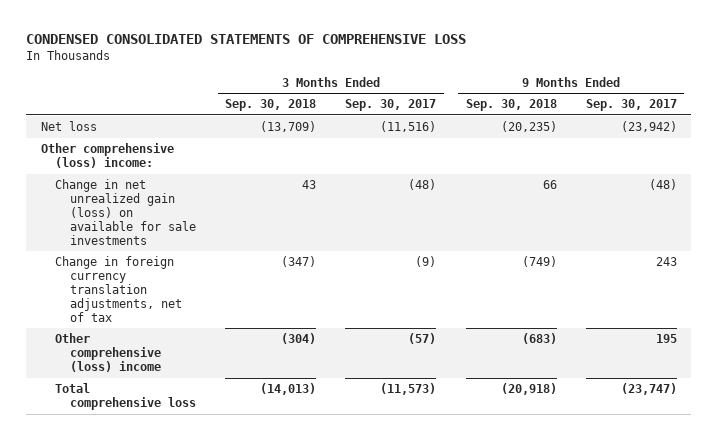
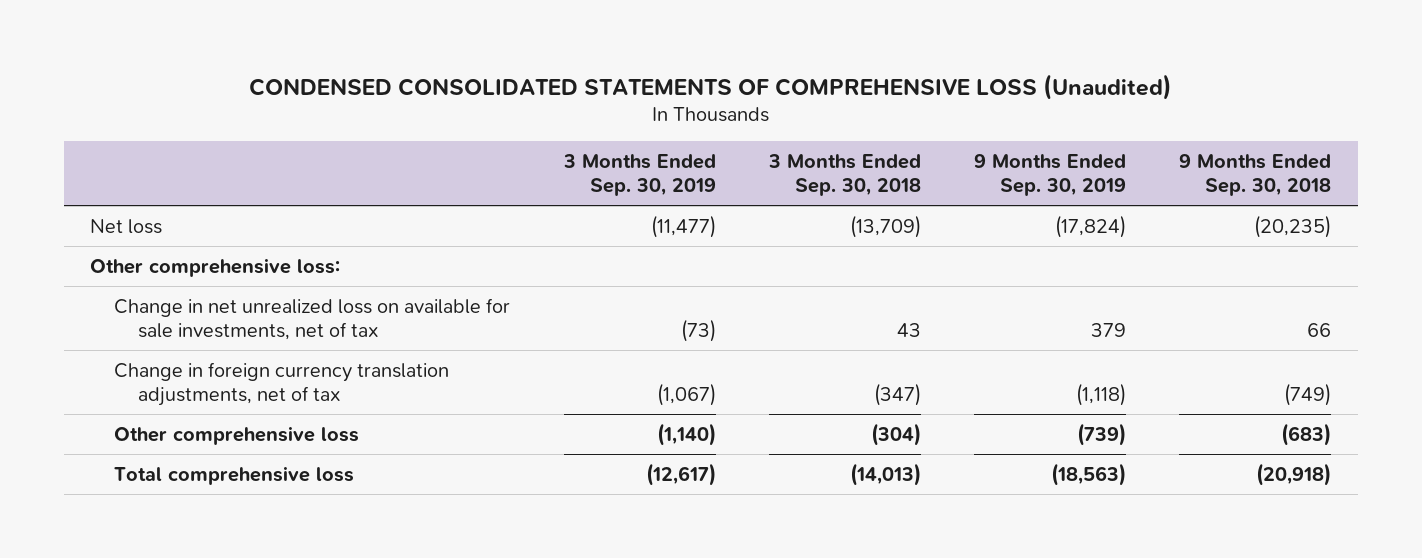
- CONDENSED CONSOLIDATED STATEMENTS OF COMPREHENSIVE LOSS
+ CONDENSED CONSOLIDATED STATEMENTS OF COMPREHENSIVE LOSS (Unaudited)
- | 3 Months Ended Sep. 30, 2018 | 3 Months Ended Sep. 30, 2017 | 9 Months Ended Sep. 30, 2018 | 9 Months Ended Sep. 30, 2017
+ | 3 Months Ended Sep. 30, 2019 | 3 Months Ended Sep. 30, 2018 | 9 Months Ended Sep. 30, 2019 | 9 Months Ended Sep. 30, 2018
- Other comprehensive (loss) income:
- Change in net unrealized gain (loss) on available for sale investments | 43 | (48) | 66 | (48)
+ Other comprehensive loss:
+ Change in net unrealized loss on available for sale investments, net of tax | (73) | 43 | 379 | 66
- Other comprehensive (loss) income | (304) | (57) | (683) | 195
+ Other comprehensive loss | (1,140) | (304) | (739) | (683)

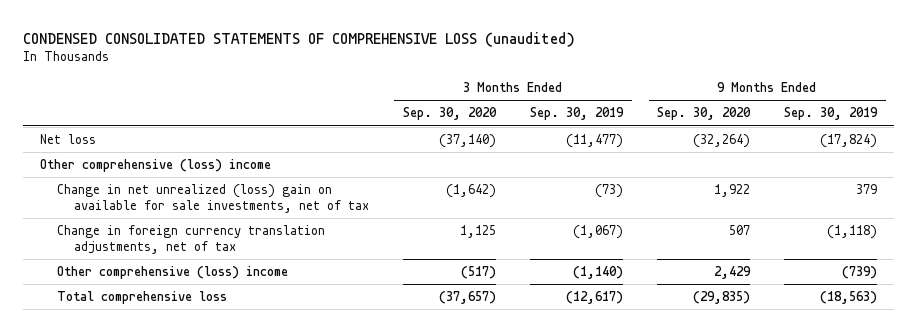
- CONDENSED CONSOLIDATED STATEMENTS OF COMPREHENSIVE LOSS (Unaudited)
+ CONDENSED CONSOLIDATED STATEMENTS OF COMPREHENSIVE LOSS (unaudited)
- | 3 Months Ended Sep. 30, 2019 | 3 Months Ended Sep. 30, 2018 | 9 Months Ended Sep. 30, 2019 | 9 Months Ended Sep. 30, 2018
+ | 3 Months Ended Sep. 30, 2020 | 3 Months Ended Sep. 30, 2019 | 9 Months Ended Sep. 30, 2020 | 9 Months Ended Sep. 30, 2019
- Other comprehensive loss:
- Change in net unrealized loss on available for sale investments, net of tax | (73) | 43 | 379 | 66
+ Other comprehensive (loss) income
+ Change in net unrealized (loss) gain on available for sale investments, net of tax | (1,642) | (73) | 1,922 | 379
- Other comprehensive loss | (1,140) | (304) | (739) | (683)
+ Other comprehensive (loss) income | (517) | (1,140) | 2,429 | (739)

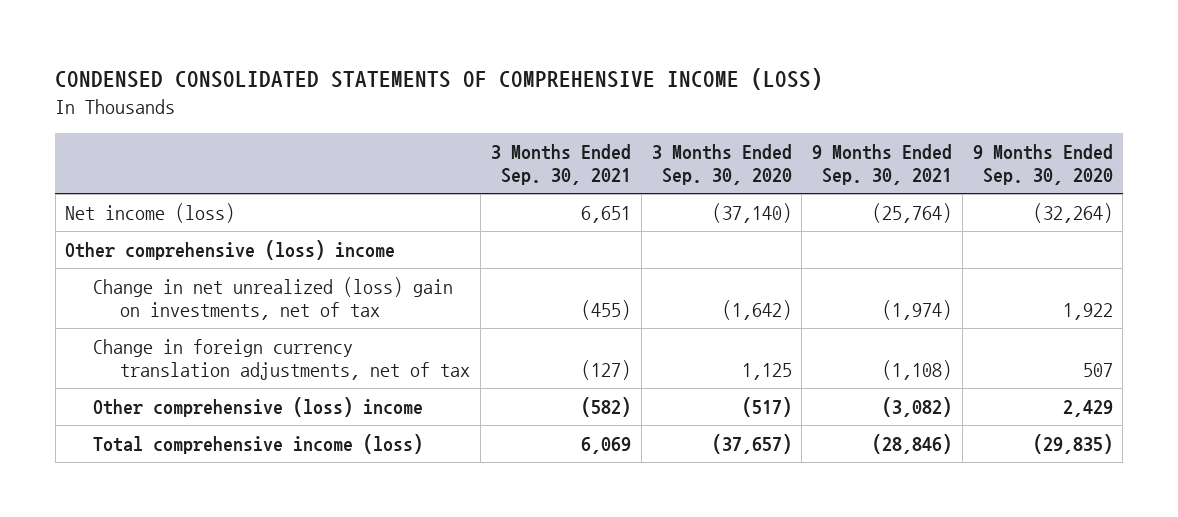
- CONDENSED CONSOLIDATED STATEMENTS OF COMPREHENSIVE LOSS (unaudited)
+ CONDENSED CONSOLIDATED STATEMENTS OF COMPREHENSIVE INCOME (LOSS)
- | 3 Months Ended Sep. 30, 2020 | 3 Months Ended Sep. 30, 2019 | 9 Months Ended Sep. 30, 2020 | 9 Months Ended Sep. 30, 2019
+ | 3 Months Ended Sep. 30, 2021 | 3 Months Ended Sep. 30, 2020 | 9 Months Ended Sep. 30, 2021 | 9 Months Ended Sep. 30, 2020
- Net loss | (37,140) | (11,477) | (32,264) | (17,824)
+ Net income (loss) | 6,651 | (37,140) | (25,764) | (32,264)
- Change in net unrealized (loss) gain on available for sale investments, net of tax | (1,642) | (73) | 1,922 | 379
+ Change in net unrealized (loss) gain on investments, net of tax | (455) | (1,642) | (1,974) | 1,922
- Total comprehensive loss | (37,657) | (12,617) | (29,835) | (18,563)
+ Total comprehensive income (loss) | 6,069 | (37,657) | (28,846) | (29,835)

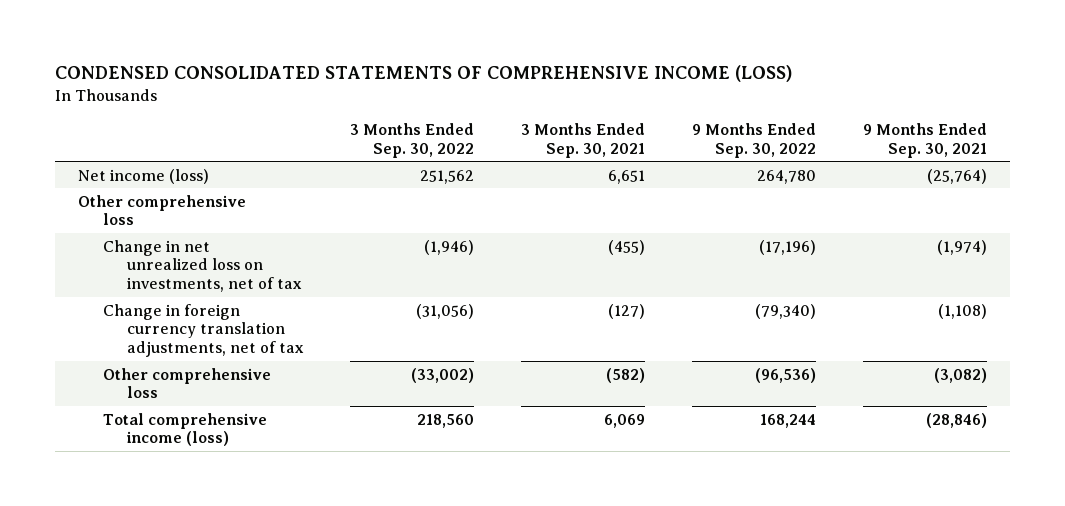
- | 3 Months Ended Sep. 30, 2021 | 3 Months Ended Sep. 30, 2020 | 9 Months Ended Sep. 30, 2021 | 9 Months Ended Sep. 30, 2020
+ | 3 Months Ended Sep. 30, 2022 | 3 Months Ended Sep. 30, 2021 | 9 Months Ended Sep. 30, 2022 | 9 Months Ended Sep. 30, 2021
- Other comprehensive (loss) income
- Change in net unrealized (loss) gain on investments, net of tax | (455) | (1,642) | (1,974) | 1,922
+ Other comprehensive loss
+ Change in net unrealized loss on investments, net of tax | (1,946) | (455) | (17,196) | (1,974)
- Other comprehensive (loss) income | (582) | (517) | (3,082) | 2,429
+ Other comprehensive loss | (33,002) | (582) | (96,536) | (3,082)

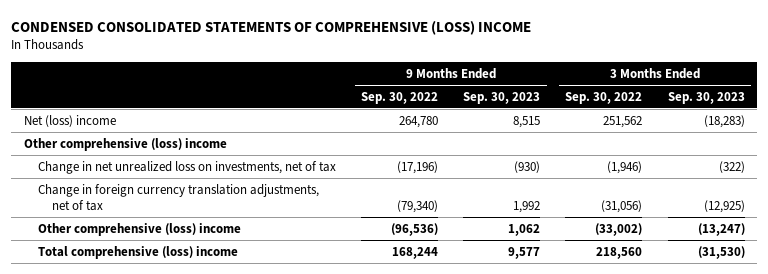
- CONDENSED CONSOLIDATED STATEMENTS OF COMPREHENSIVE INCOME (LOSS)
+ CONDENSED CONSOLIDATED STATEMENTS OF COMPREHENSIVE (LOSS) INCOME
- | 3 Months Ended Sep. 30, 2022 | 3 Months Ended Sep. 30, 2021 | 9 Months Ended Sep. 30, 2022 | 9 Months Ended Sep. 30, 2021
+ | 9 Months Ended Sep. 30, 2022 | 9 Months Ended Sep. 30, 2023 | 3 Months Ended Sep. 30, 2022 | 3 Months Ended Sep. 30, 2023
- Net income (loss) | 251,562 | 6,651 | 264,780 | (25,764)
- Other comprehensive loss
+ Net (loss) income | 264,780 | 8,515 | 251,562 | (18,283)
+ Other comprehensive (loss) income
- Other comprehensive loss | (33,002) | (582) | (96,536) | (3,082)
- Total comprehensive income (loss) | 218,560 | 6,069 | 168,244 | (28,846)
+ Other comprehensive (loss) income | (96,536) | 1,062 | (33,002) | (13,247)
+ Total comprehensive (loss) income | 168,244 | 9,577 | 218,560 | (31,530)

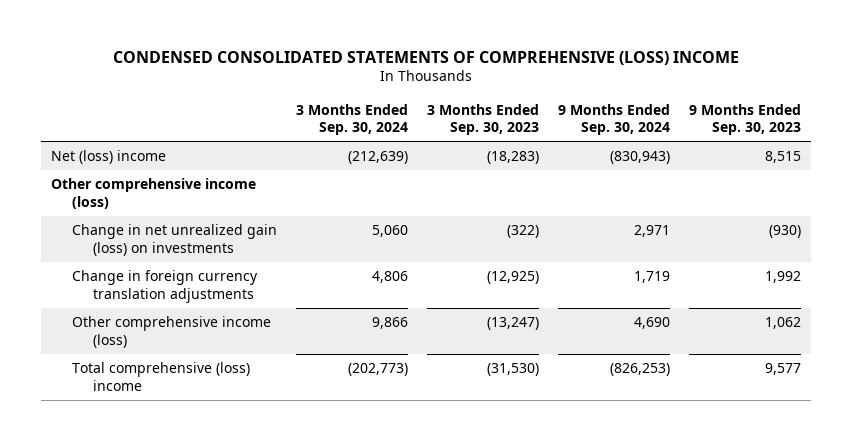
- | 9 Months Ended Sep. 30, 2022 | 9 Months Ended Sep. 30, 2023 | 3 Months Ended Sep. 30, 2022 | 3 Months Ended Sep. 30, 2023
+ | 3 Months Ended Sep. 30, 2024 | 3 Months Ended Sep. 30, 2023 | 9 Months Ended Sep. 30, 2024 | 9 Months Ended Sep. 30, 2023
- Other comprehensive (loss) income
- Change in net unrealized loss on investments, net of tax | (17,196) | (930) | (1,946) | (322)
- Change in foreign currency translation adjustments, net of tax | (79,340) | 1,992 | (31,056) | (12,925)
- Other comprehensive (loss) income | (96,536) | 1,062 | (33,002) | (13,247)
+ Other comprehensive income (loss)
+ Change in net unrealized gain (loss) on investments | 5,060 | (322) | 2,971 | (930)
+ Change in foreign currency translation adjustments | 4,806 | (12,925) | 1,719 | 1,992
+ Other comprehensive income (loss) | 9,866 | (13,247) | 4,690 | 1,062

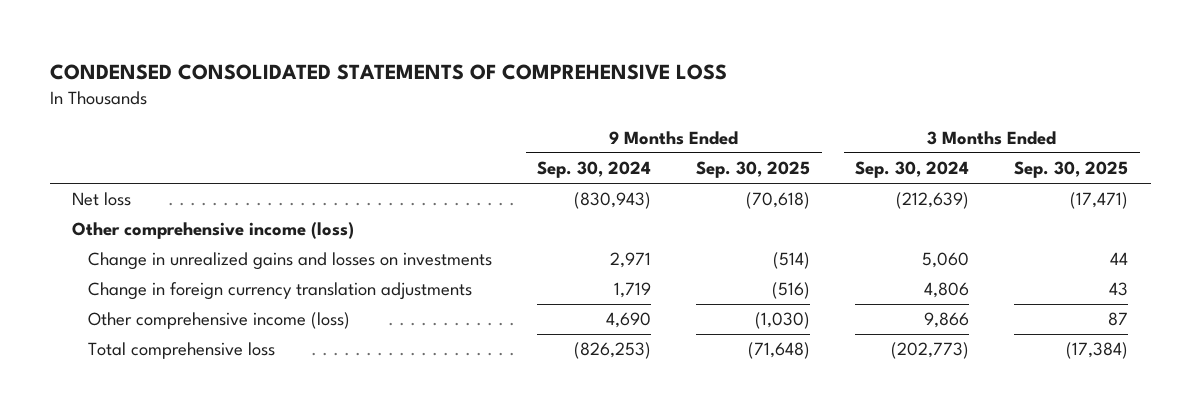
- CONDENSED CONSOLIDATED STATEMENTS OF COMPREHENSIVE (LOSS) INCOME
+ CONDENSED CONSOLIDATED STATEMENTS OF COMPREHENSIVE LOSS
- | 3 Months Ended Sep. 30, 2024 | 3 Months Ended Sep. 30, 2023 | 9 Months Ended Sep. 30, 2024 | 9 Months Ended Sep. 30, 2023
+ | 9 Months Ended Sep. 30, 2024 | 9 Months Ended Sep. 30, 2025 | 3 Months Ended Sep. 30, 2024 | 3 Months Ended Sep. 30, 2025
- Net (loss) income | (212,639) | (18,283) | (830,943) | 8,515
+ Net loss | (830,943) | (70,618) | (212,639) | (17,471)
- Change in net unrealized gain (loss) on investments | 5,060 | (322) | 2,971 | (930)
+ Change in unrealized gains and losses on investments | 2,971 | (514) | 5,060 | 44
- Total comprehensive (loss) income | (202,773) | (31,530) | (826,253) | 9,577
+ Total comprehensive loss | (826,253) | (71,648) | (202,773) | (17,384)

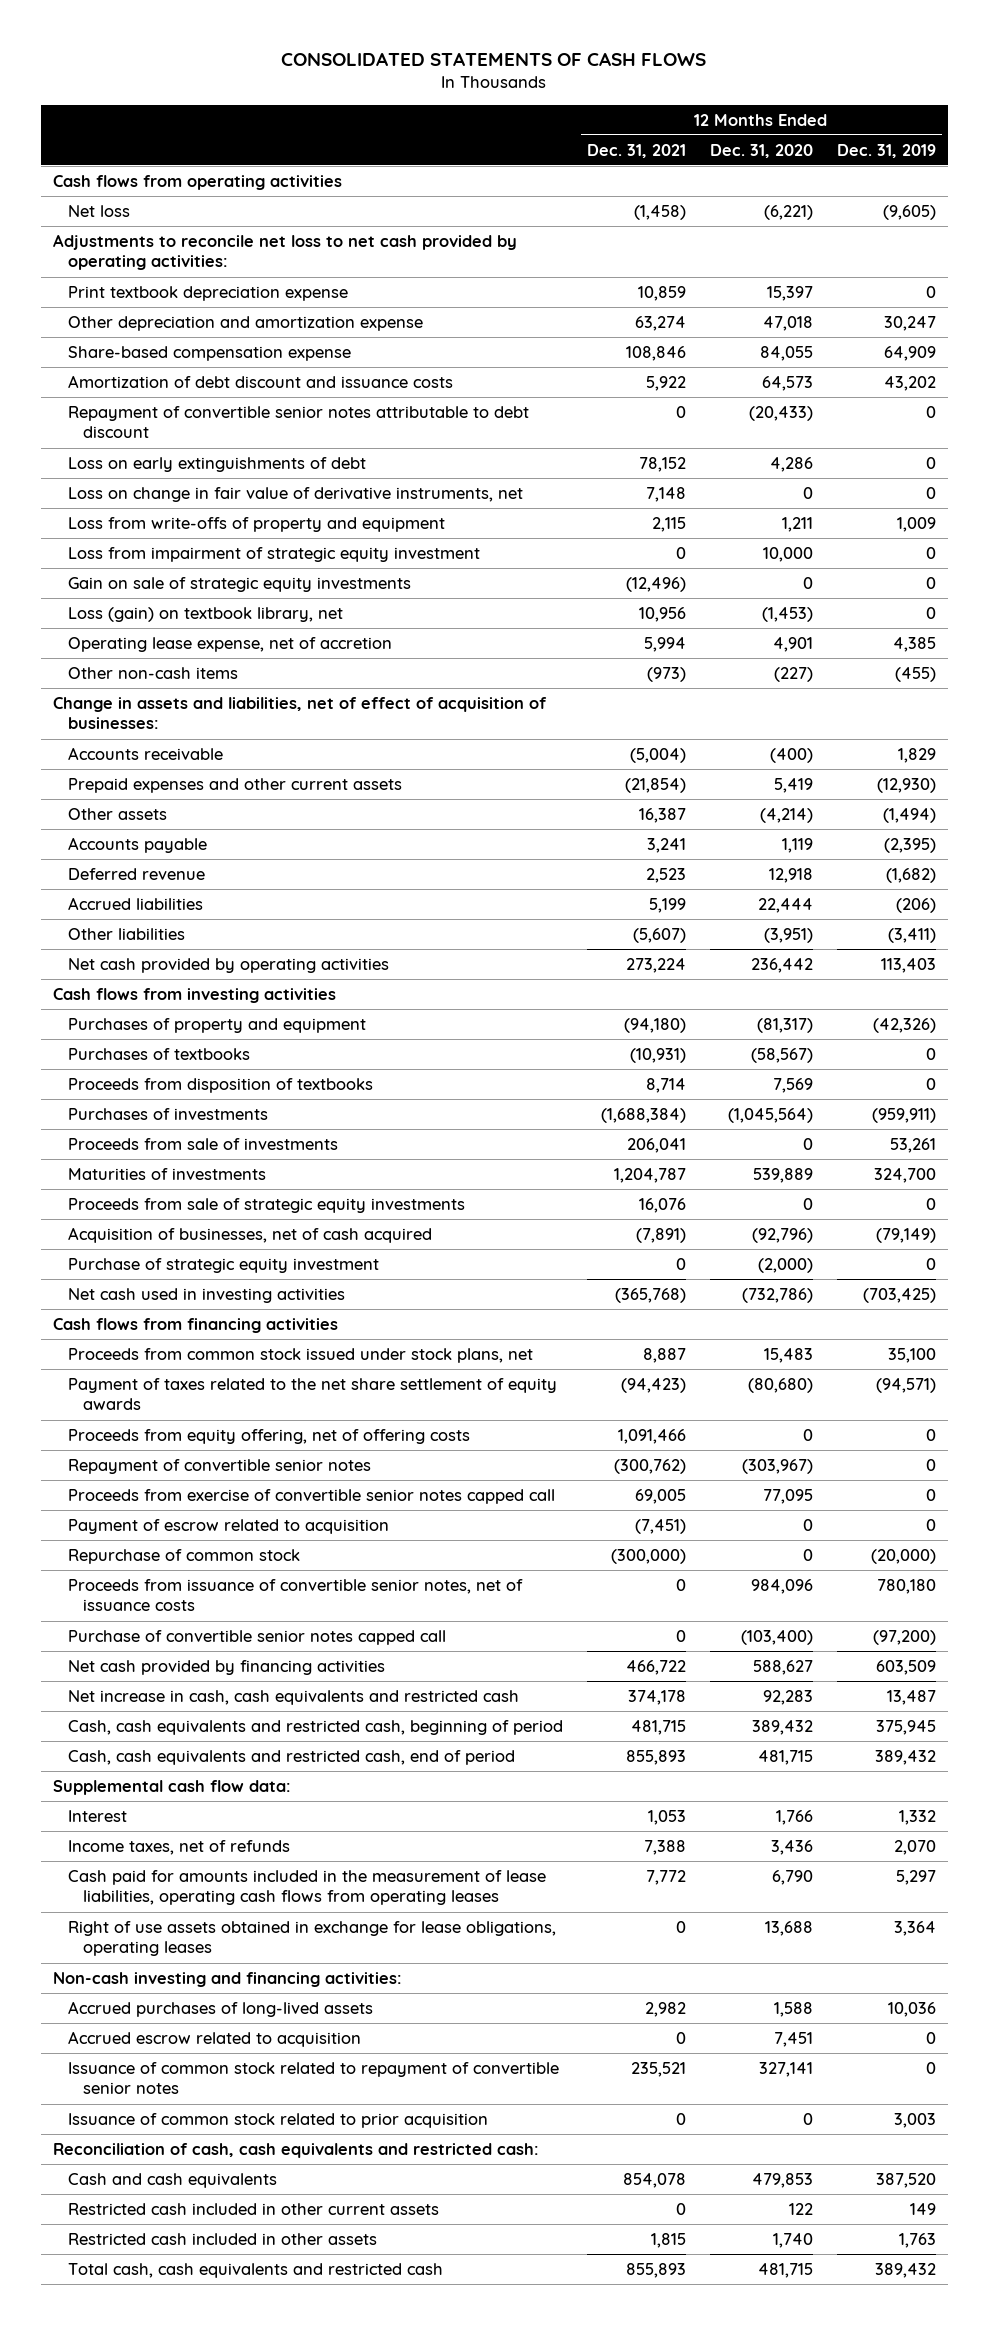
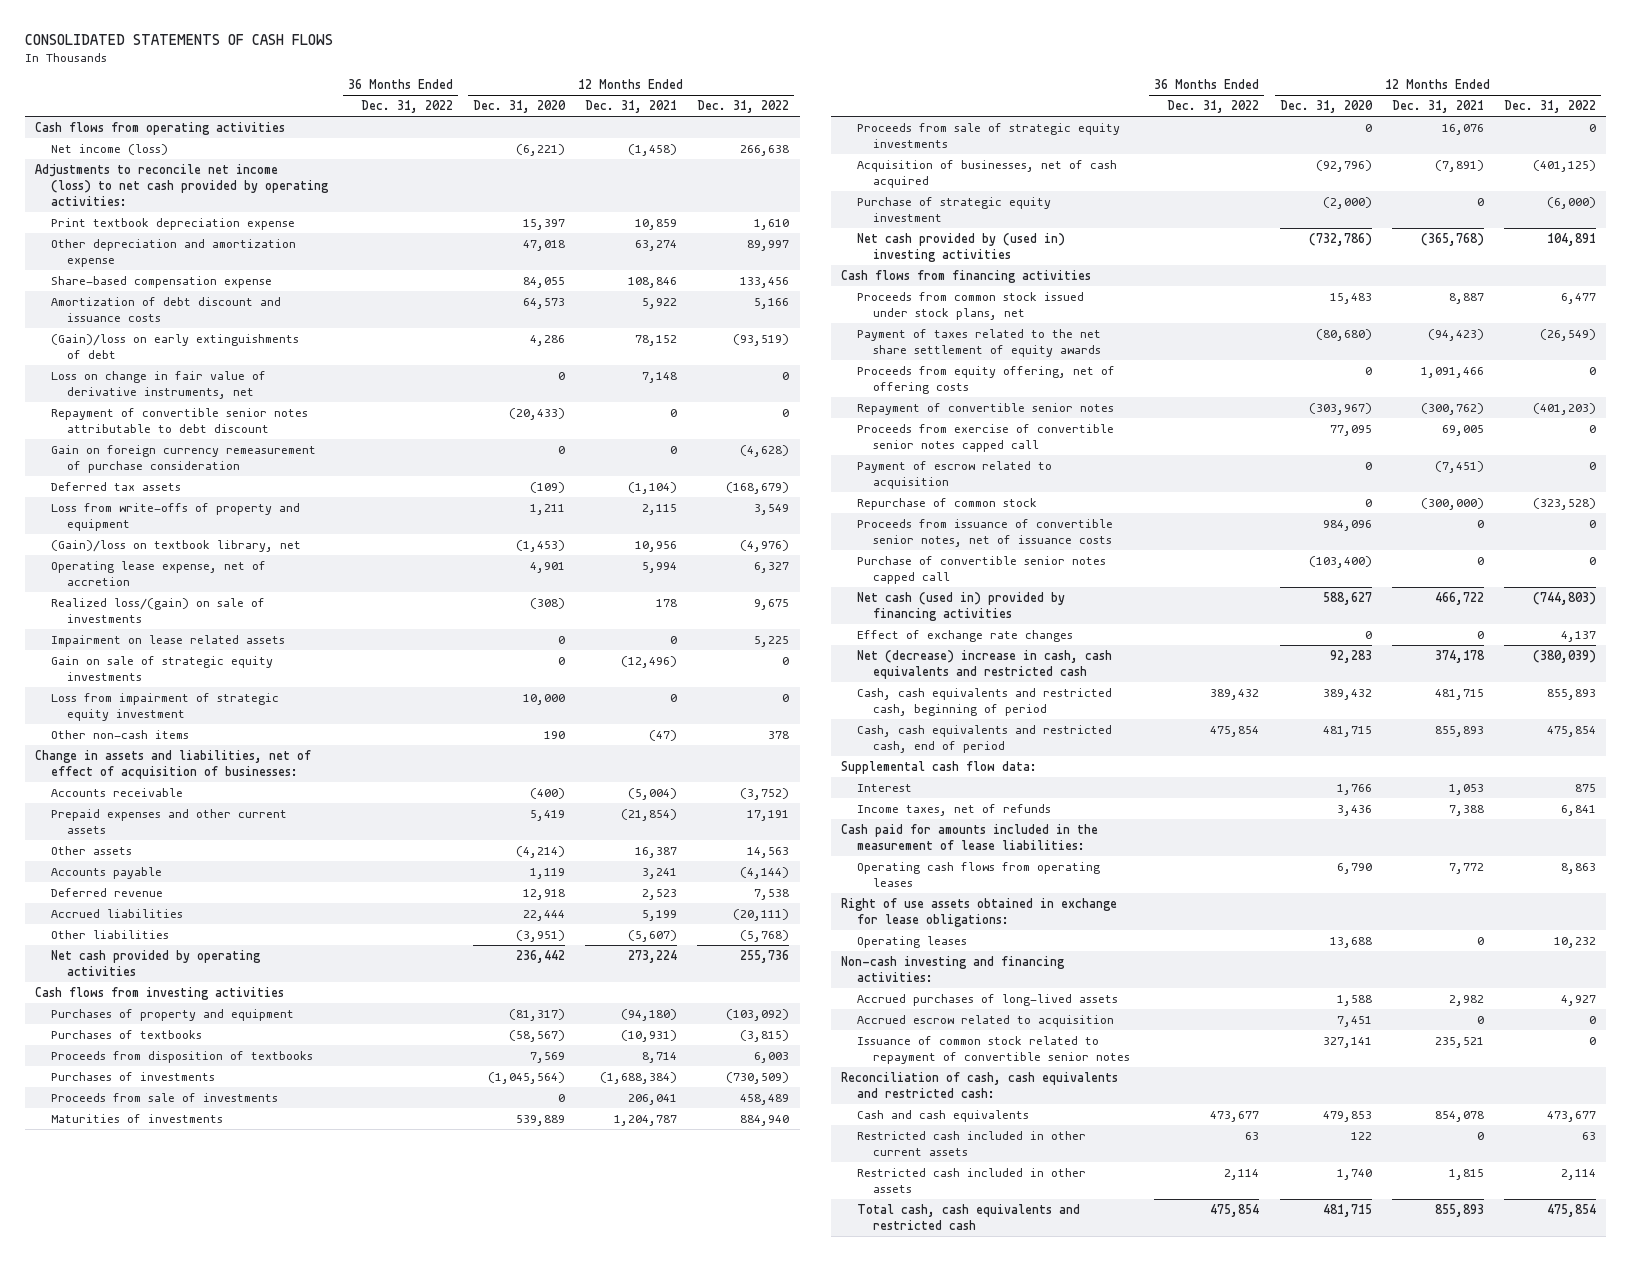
- | 12 Months Ended Dec. 31, 2021 | 12 Months Ended Dec. 31, 2020 | 12 Months Ended Dec. 31, 2019
+ | 36 Months Ended Dec. 31, 2022 | 12 Months Ended Dec. 31, 2020 | 12 Months Ended Dec. 31, 2021 | 12 Months Ended Dec. 31, 2022
- Net loss | (1,458) | (6,221) | (9,605)
- Adjustments to reconcile net loss to net cash provided by operating activities:
+ Net income (loss) | | (6,221) | (1,458) | 266,638
+ Adjustments to reconcile net income (loss) to net cash provided by operating activities:
- Loss on early extinguishments of debt | 78,152 | 4,286 | 0
+ (Gain)/loss on early extinguishments of debt | | 4,286 | 78,152 | (93,519)
moved down: Repayment of convertible senior notes attributable to debt discount | | (20,433) | 0 | 0
+ Gain on foreign currency remeasurement of purchase consideration | | 0 | 0 | (4,628)
+ Deferred tax assets | | (109) | (1,104) | (168,679)
- Loss (gain) on textbook library, net | 10,956 | (1,453) | 0
+ (Gain)/loss on textbook library, net | | (1,453) | 10,956 | (4,976)
- Other non-cash items | (973) | (227) | (455)
+ Realized loss/(gain) on sale of investments | | (308) | 178 | 9,675
+ Impairment on lease related assets | | 0 | 0 | 5,225
moved down: Gain on sale of strategic equity investments | | 0 | (12,496) | 0
moved down: Loss from impairment of strategic equity investment | | 10,000 | 0 | 0
+ Other non-cash items | | 190 | (47) | 378
- Net cash used in investing activities | (365,768) | (732,786) | (703,425)
+ Net cash provided by (used in) investing activities | | (732,786) | (365,768) | 104,891
- Net cash provided by financing activities | 466,722 | 588,627 | 603,509
- Net increase in cash, cash equivalents and restricted cash | 374,178 | 92,283 | 13,487
+ Net cash (used in) provided by financing activities | | 588,627 | 466,722 | (744,803)
+ Effect of exchange rate changes | | 0 | 0 | 4,137
+ Net (decrease) increase in cash, cash equivalents and restricted cash | | 92,283 | 374,178 | (380,039)
- Cash paid for amounts included in the measurement of lease liabilities, operating cash flows from operating leases | 7,772 | 6,790 | 5,297
- Right of use assets obtained in exchange for lease obligations, operating leases | 0 | 13,688 | 3,364
+ Cash paid for amounts included in the measurement of lease liabilities:
+ Operating cash flows from operating leases | | 6,790 | 7,772 | 8,863
+ Right of use assets obtained in exchange for lease obligations:
+ Operating leases | | 13,688 | 0 | 10,232
- Issuance of common stock related to prior acquisition | 0 | 0 | 3,003

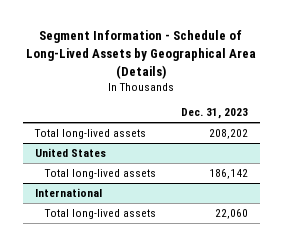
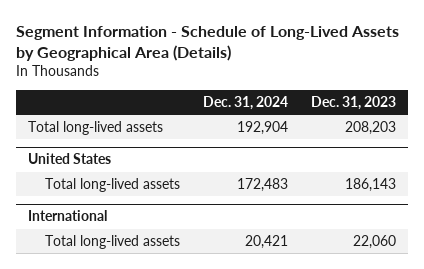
- | Dec. 31, 2023
+ | Dec. 31, 2024 | Dec. 31, 2023
- Total long-lived assets | 208,202
+ Total long-lived assets | 192,904 | 208,203
@ United States
- Total long-lived assets | 186,142
+ Total long-lived assets | 172,483 | 186,143

